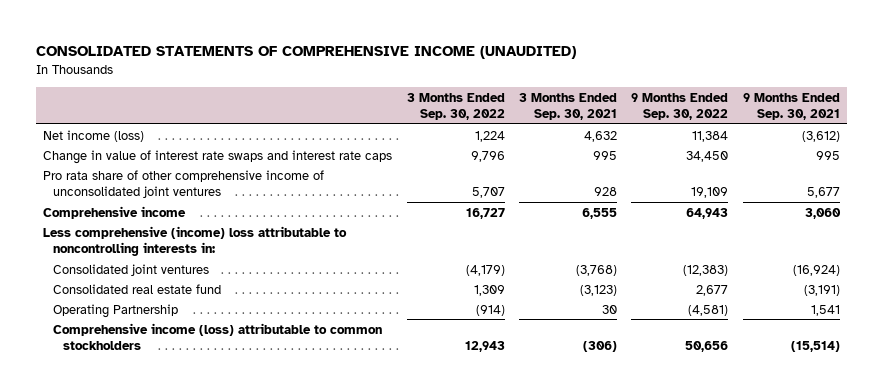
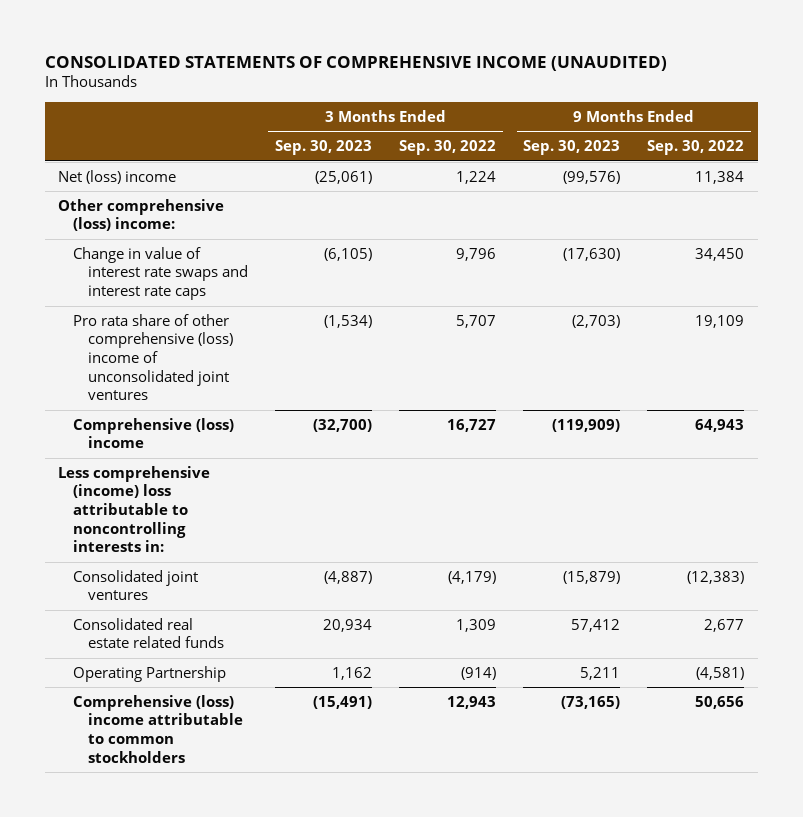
- | 3 Months Ended Sep. 30, 2022 | 3 Months Ended Sep. 30, 2021 | 9 Months Ended Sep. 30, 2022 | 9 Months Ended Sep. 30, 2021
+ | 3 Months Ended Sep. 30, 2023 | 3 Months Ended Sep. 30, 2022 | 9 Months Ended Sep. 30, 2023 | 9 Months Ended Sep. 30, 2022
- Net income (loss) | 1,224 | 4,632 | 11,384 | (3,612)
+ Net (loss) income | (25,061) | 1,224 | (99,576) | 11,384
+ Other comprehensive (loss) income:
- Pro rata share of other comprehensive income of unconsolidated joint ventures | 5,707 | 928 | 19,109 | 5,677
- Comprehensive income | 16,727 | 6,555 | 64,943 | 3,060
+ Pro rata share of other comprehensive (loss) income of unconsolidated joint ventures | (1,534) | 5,707 | (2,703) | 19,109
+ Comprehensive (loss) income | (32,700) | 16,727 | (119,909) | 64,943
- Consolidated real estate fund | 1,309 | (3,123) | 2,677 | (3,191)
+ Consolidated real estate related funds | 20,934 | 1,309 | 57,412 | 2,677
- Comprehensive income (loss) attributable to common stockholders | 12,943 | (306) | 50,656 | (15,514)
+ Comprehensive (loss) income attributable to common stockholders | (15,491) | 12,943 | (73,165) | 50,656

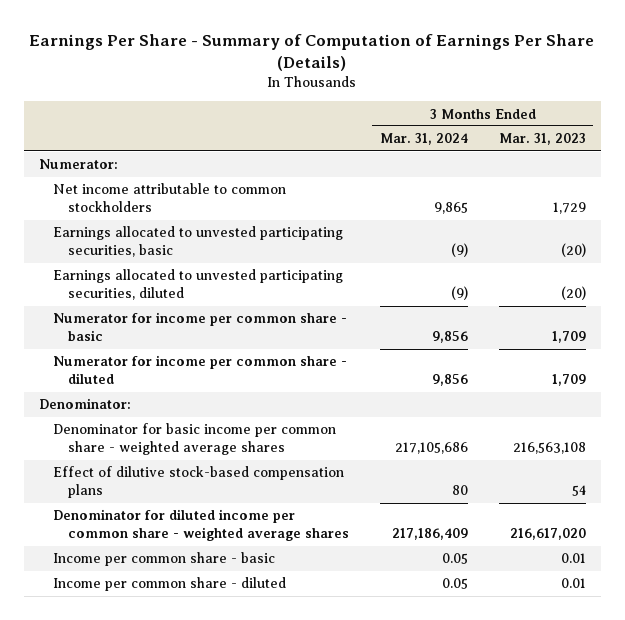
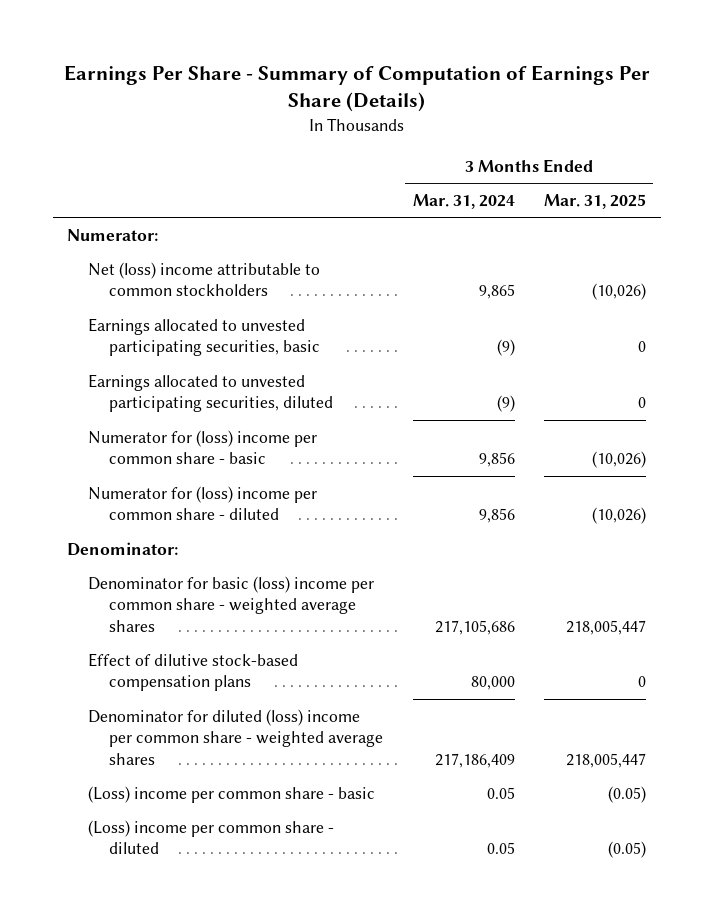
- | 3 Months Ended Mar. 31, 2024 | 3 Months Ended Mar. 31, 2023
+ | 3 Months Ended Mar. 31, 2024 | 3 Months Ended Mar. 31, 2025
- Net income attributable to common stockholders | 9,865 | 1,729
+ Net (loss) income attributable to common stockholders | 9,865 | (10,026)
- Numerator for income per common share - basic | 9,856 | 1,709
- Numerator for income per common share - diluted | 9,856 | 1,709
+ Numerator for (loss) income per common share - basic | 9,856 | (10,026)
+ Numerator for (loss) income per common share - diluted | 9,856 | (10,026)
- Denominator for basic income per common share - weighted average shares | 217,105,686 | 216,563,108
- Effect of dilutive stock-based compensation plans | 80 | 54
- Denominator for diluted income per common share - weighted average shares | 217,186,409 | 216,617,020
- Income per common share - basic | 0.05 | 0.01
- Income per common share - diluted | 0.05 | 0.01
+ Denominator for basic (loss) income per common share - weighted average shares | 217,105,686 | 218,005,447
+ Effect of dilutive stock-based compensation plans | 80,000 | 0
+ Denominator for diluted (loss) income per common share - weighted average shares | 217,186,409 | 218,005,447
+ (Loss) income per common share - basic | 0.05 | (0.05)
+ (Loss) income per common share - diluted | 0.05 | (0.05)

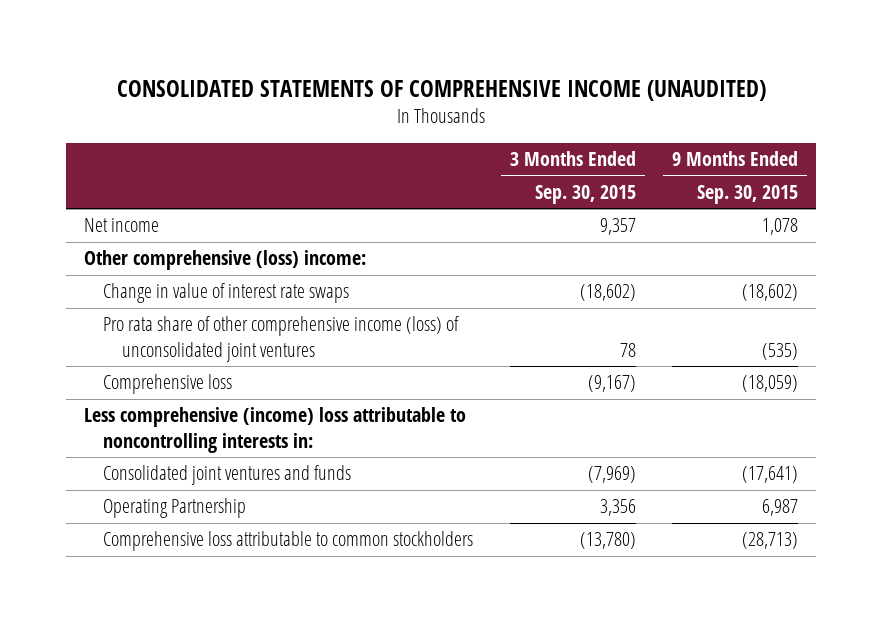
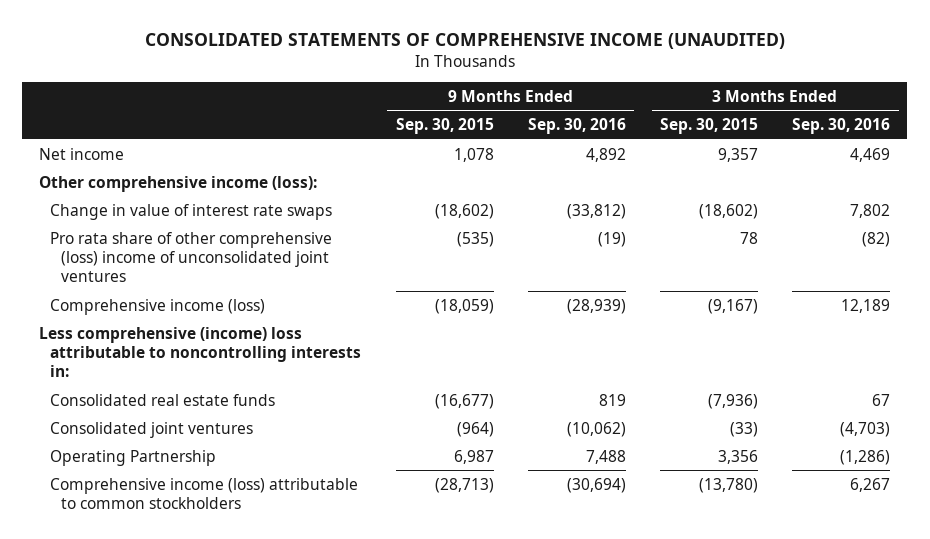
- | 3 Months Ended Sep. 30, 2015 | 9 Months Ended Sep. 30, 2015
+ | 9 Months Ended Sep. 30, 2015 | 9 Months Ended Sep. 30, 2016 | 3 Months Ended Sep. 30, 2015 | 3 Months Ended Sep. 30, 2016
- Other comprehensive (loss) income:
+ Other comprehensive income (loss):
- Pro rata share of other comprehensive income (loss) of unconsolidated joint ventures | 78 | (535)
- Comprehensive loss | (9,167) | (18,059)
+ Pro rata share of other comprehensive (loss) income of unconsolidated joint ventures | (535) | (19) | 78 | (82)
+ Comprehensive income (loss) | (18,059) | (28,939) | (9,167) | 12,189
- Consolidated joint ventures and funds | (7,969) | (17,641)
+ Consolidated real estate funds | (16,677) | 819 | (7,936) | 67
+ Consolidated joint ventures | (964) | (10,062) | (33) | (4,703)
- Comprehensive loss attributable to common stockholders | (13,780) | (28,713)
+ Comprehensive income (loss) attributable to common stockholders | (28,713) | (30,694) | (13,780) | 6,267

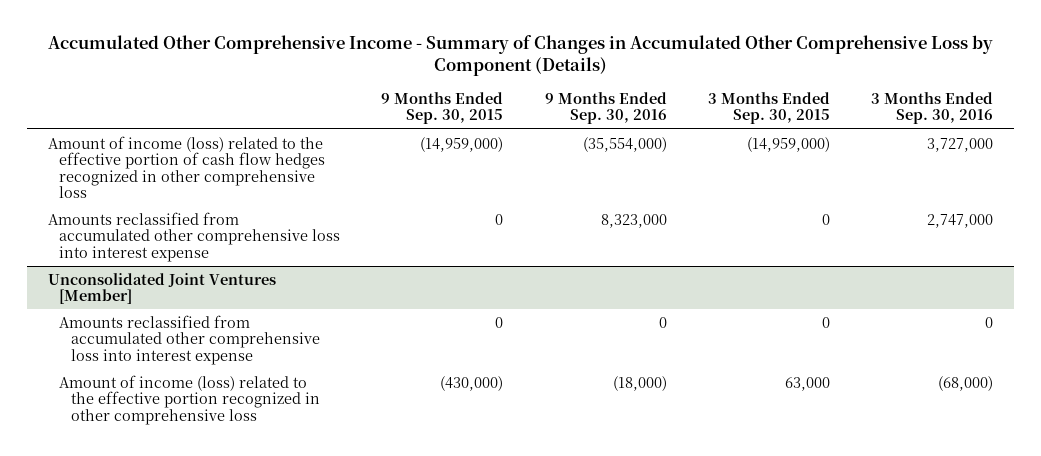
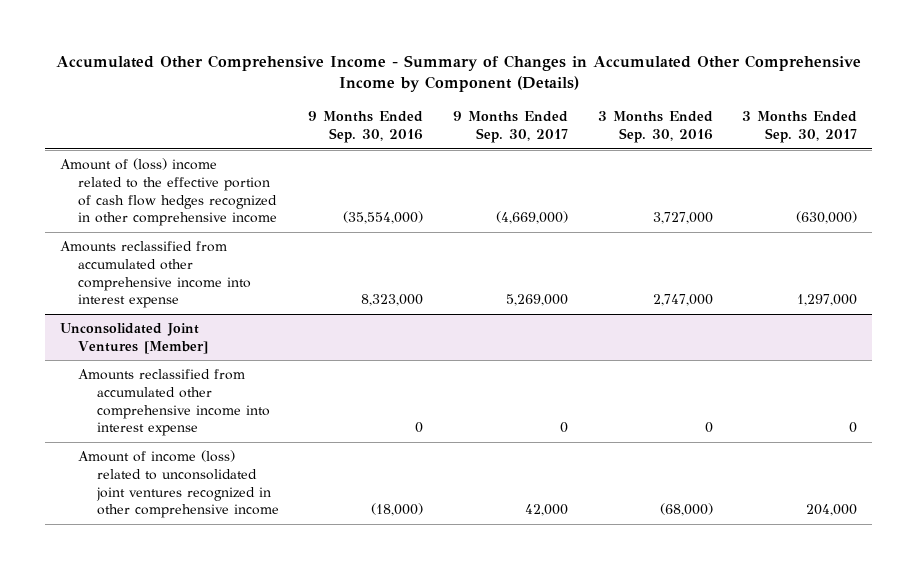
- Accumulated Other Comprehensive Income - Summary of Changes in Accumulated Other Comprehensive Loss by Component (Details)
+ Accumulated Other Comprehensive Income - Summary of Changes in Accumulated Other Comprehensive Income by Component (Details)
- | 9 Months Ended Sep. 30, 2015 | 9 Months Ended Sep. 30, 2016 | 3 Months Ended Sep. 30, 2015 | 3 Months Ended Sep. 30, 2016
+ | 9 Months Ended Sep. 30, 2016 | 9 Months Ended Sep. 30, 2017 | 3 Months Ended Sep. 30, 2016 | 3 Months Ended Sep. 30, 2017
- Amount of income (loss) related to the effective portion of cash flow hedges recognized in other comprehensive loss | (14,959,000) | (35,554,000) | (14,959,000) | 3,727,000
- Amounts reclassified from accumulated other comprehensive loss into interest expense | 0 | 8,323,000 | 0 | 2,747,000
+ Amount of (loss) income related to the effective portion of cash flow hedges recognized in other comprehensive income | (35,554,000) | (4,669,000) | 3,727,000 | (630,000)
+ Amounts reclassified from accumulated other comprehensive income into interest expense | 8,323,000 | 5,269,000 | 2,747,000 | 1,297,000
@ Unconsolidated Joint Ventures [Member]
- Amounts reclassified from accumulated other comprehensive loss into interest expense | 0 | 0 | 0 | 0
- Amount of income (loss) related to the effective portion recognized in other comprehensive loss | (430,000) | (18,000) | 63,000 | (68,000)
+ Amounts reclassified from accumulated other comprehensive income into interest expense | 0 | 0 | 0 | 0
+ Amount of income (loss) related to unconsolidated joint ventures recognized in other comprehensive income | (18,000) | 42,000 | (68,000) | 204,000

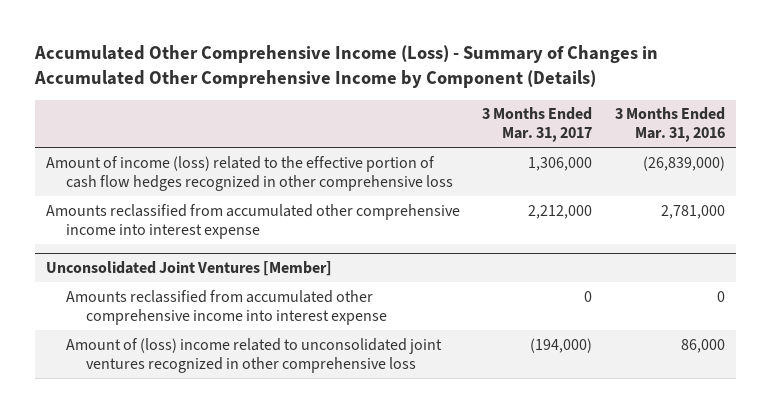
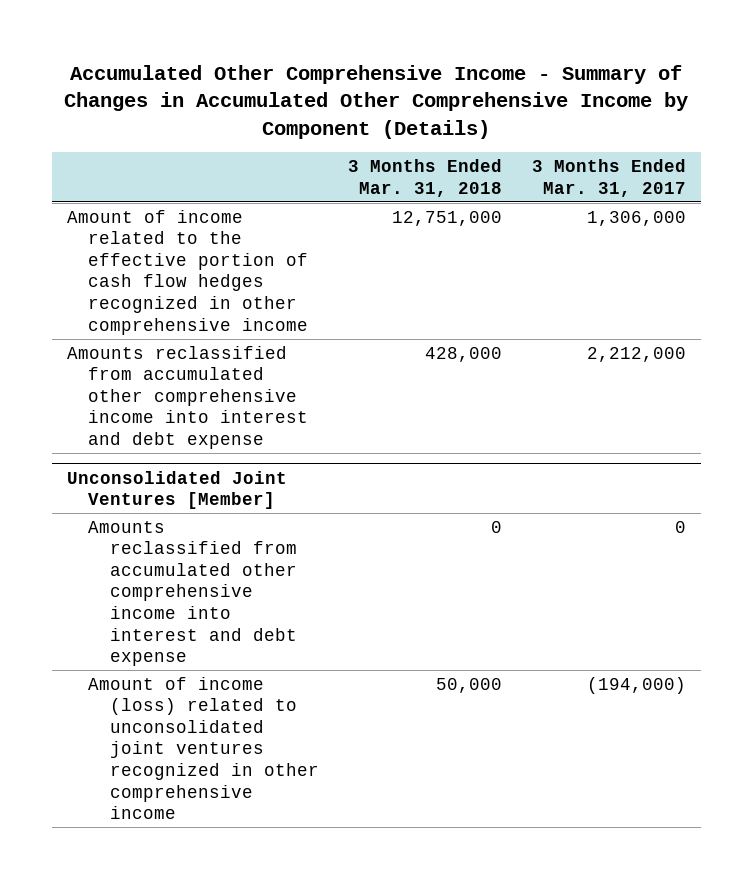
- Accumulated Other Comprehensive Income (Loss) - Summary of Changes in Accumulated Other Comprehensive Income by Component (Details)
+ Accumulated Other Comprehensive Income - Summary of Changes in Accumulated Other Comprehensive Income by Component (Details)
- | 3 Months Ended Mar. 31, 2017 | 3 Months Ended Mar. 31, 2016
+ | 3 Months Ended Mar. 31, 2018 | 3 Months Ended Mar. 31, 2017
- Amount of income (loss) related to the effective portion of cash flow hedges recognized in other comprehensive loss | 1,306,000 | (26,839,000)
- Amounts reclassified from accumulated other comprehensive income into interest expense | 2,212,000 | 2,781,000
+ Amount of income related to the effective portion of cash flow hedges recognized in other comprehensive income | 12,751,000 | 1,306,000
+ Amounts reclassified from accumulated other comprehensive income into interest and debt expense | 428,000 | 2,212,000
@ Unconsolidated Joint Ventures [Member]
- Amounts reclassified from accumulated other comprehensive income into interest expense | 0 | 0
- Amount of (loss) income related to unconsolidated joint ventures recognized in other comprehensive loss | (194,000) | 86,000
+ Amounts reclassified from accumulated other comprehensive income into interest and debt expense | 0 | 0
+ Amount of income (loss) related to unconsolidated joint ventures recognized in other comprehensive income | 50,000 | (194,000)

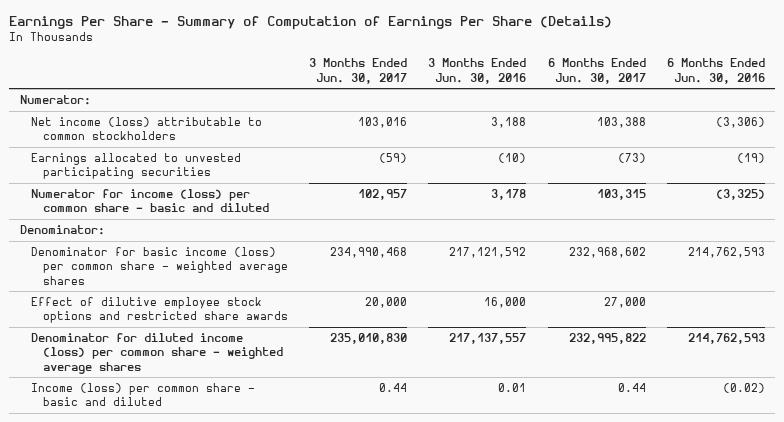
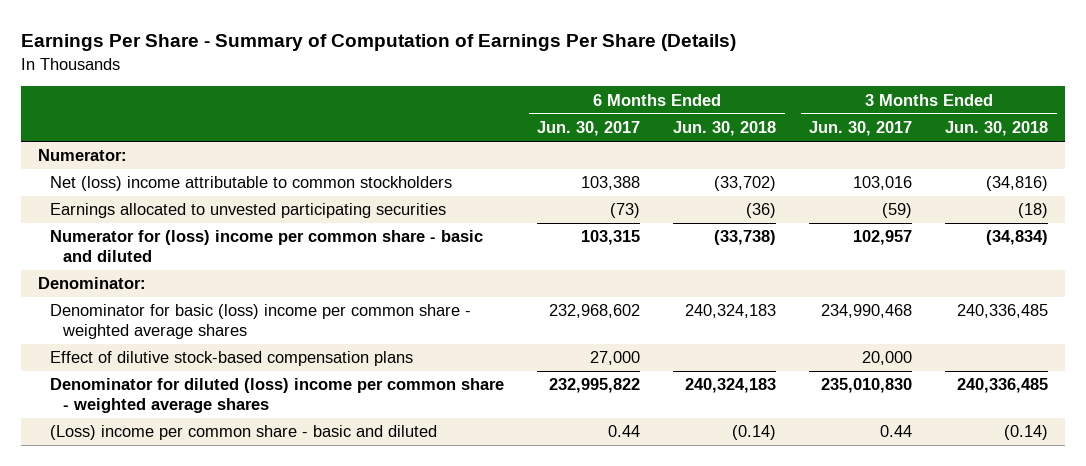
- | 3 Months Ended Jun. 30, 2017 | 3 Months Ended Jun. 30, 2016 | 6 Months Ended Jun. 30, 2017 | 6 Months Ended Jun. 30, 2016
+ | 6 Months Ended Jun. 30, 2017 | 6 Months Ended Jun. 30, 2018 | 3 Months Ended Jun. 30, 2017 | 3 Months Ended Jun. 30, 2018
- Net income (loss) attributable to common stockholders | 103,016 | 3,188 | 103,388 | (3,306)
+ Net (loss) income attributable to common stockholders | 103,388 | (33,702) | 103,016 | (34,816)
- Numerator for income (loss) per common share - basic and diluted | 102,957 | 3,178 | 103,315 | (3,325)
+ Numerator for (loss) income per common share - basic and diluted | 103,315 | (33,738) | 102,957 | (34,834)
- Denominator for basic income (loss) per common share - weighted average shares | 234,990,468 | 217,121,592 | 232,968,602 | 214,762,593
- Effect of dilutive employee stock options and restricted share awards | 20,000 | 16,000 | 27,000 |
- Denominator for diluted income (loss) per common share - weighted average shares | 235,010,830 | 217,137,557 | 232,995,822 | 214,762,593
- Income (loss) per common share - basic and diluted | 0.44 | 0.01 | 0.44 | (0.02)
+ Denominator for basic (loss) income per common share - weighted average shares | 232,968,602 | 240,324,183 | 234,990,468 | 240,336,485
+ Effect of dilutive stock-based compensation plans | 27,000 | | 20,000 |
+ Denominator for diluted (loss) income per common share - weighted average shares | 232,995,822 | 240,324,183 | 235,010,830 | 240,336,485
+ (Loss) income per common share - basic and diluted | 0.44 | (0.14) | 0.44 | (0.14)

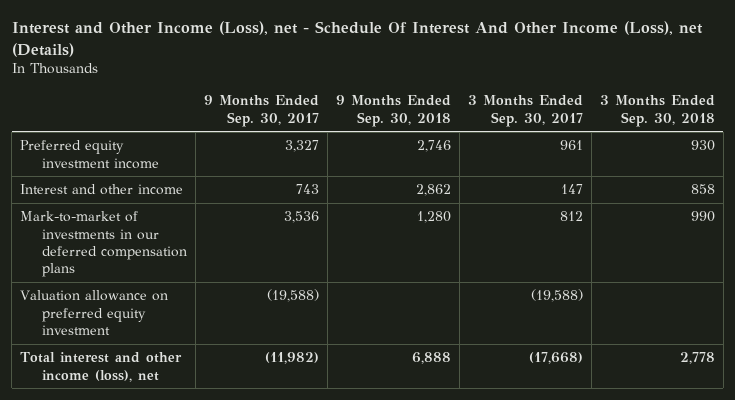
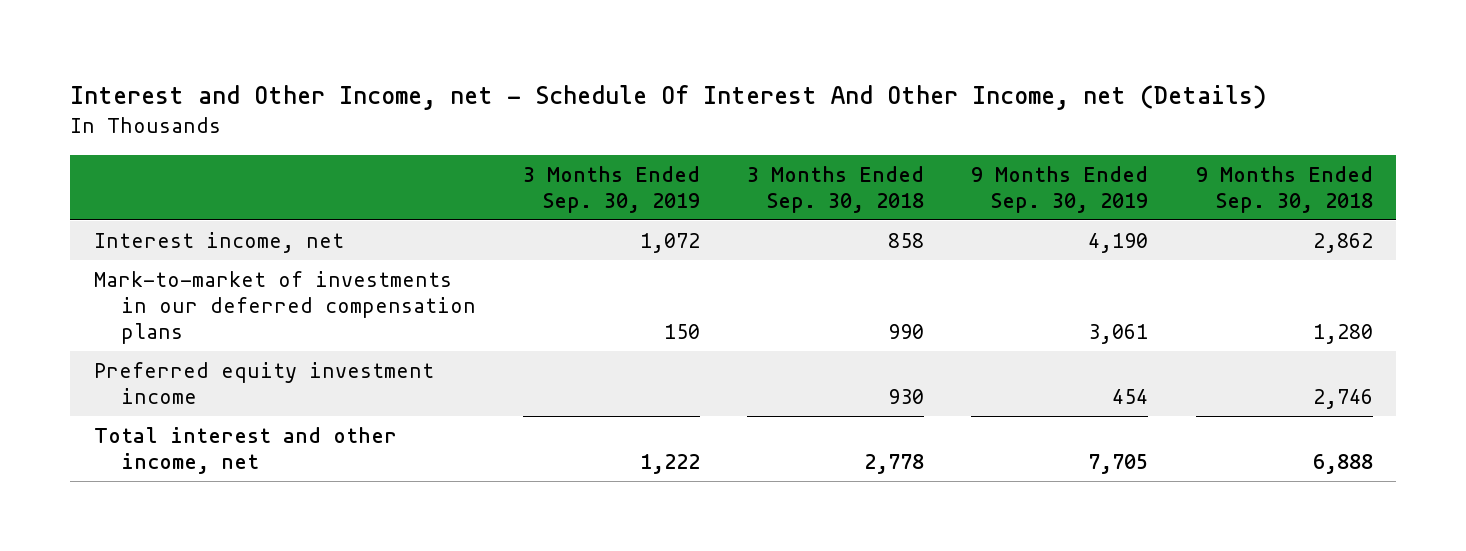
- Interest and Other Income (Loss), net - Schedule Of Interest And Other Income (Loss), net (Details)
+ Interest and Other Income, net - Schedule Of Interest And Other Income, net (Details)
- | 9 Months Ended Sep. 30, 2017 | 9 Months Ended Sep. 30, 2018 | 3 Months Ended Sep. 30, 2017 | 3 Months Ended Sep. 30, 2018
+ | 3 Months Ended Sep. 30, 2019 | 3 Months Ended Sep. 30, 2018 | 9 Months Ended Sep. 30, 2019 | 9 Months Ended Sep. 30, 2018
- Interest and other income | 743 | 2,862 | 147 | 858
+ Interest income, net | 1,072 | 858 | 4,190 | 2,862
- Valuation allowance on preferred equity investment | (19,588) | | (19,588) |
- Total interest and other income (loss), net | (11,982) | 6,888 | (17,668) | 2,778
moved down: Preferred equity investment income | | 930 | 454 | 2,746
+ Total interest and other income, net | 1,222 | 2,778 | 7,705 | 6,888

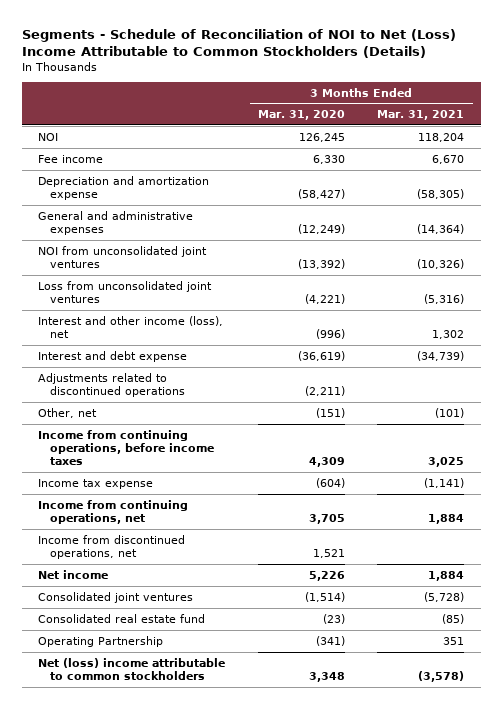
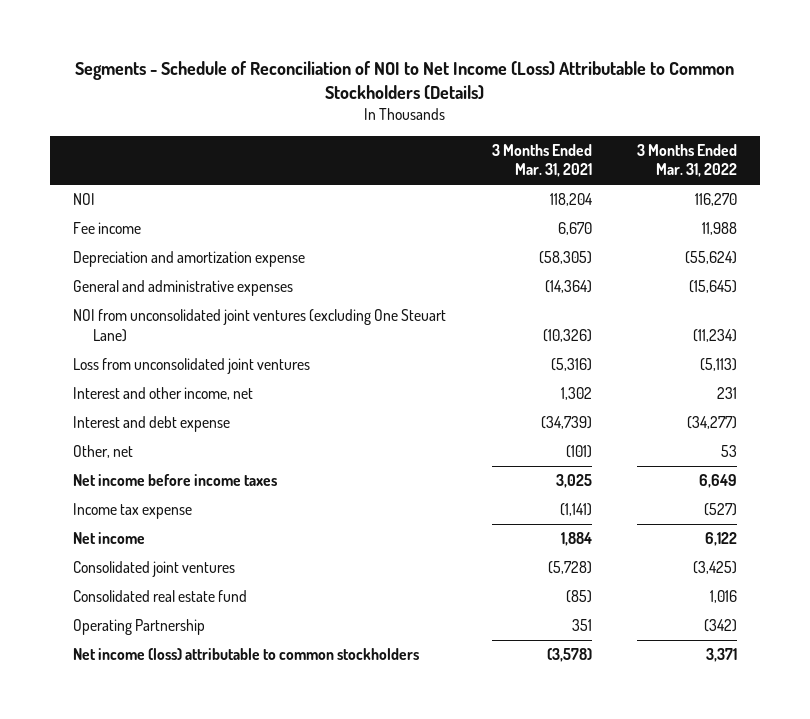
- Segments - Schedule of Reconciliation of NOI to Net (Loss) Income Attributable to Common Stockholders (Details)
+ Segments - Schedule of Reconciliation of NOI to Net Income (Loss) Attributable to Common Stockholders (Details)
- | 3 Months Ended Mar. 31, 2020 | 3 Months Ended Mar. 31, 2021
+ | 3 Months Ended Mar. 31, 2021 | 3 Months Ended Mar. 31, 2022
- NOI from unconsolidated joint ventures | (13,392) | (10,326)
+ NOI from unconsolidated joint ventures (excluding One Steuart Lane) | (10,326) | (11,234)
- Interest and other income (loss), net | (996) | 1,302
+ Interest and other income, net | 1,302 | 231
- Adjustments related to discontinued operations | (2,211) |
- Income from continuing operations, before income taxes | 4,309 | 3,025
+ Net income before income taxes | 3,025 | 6,649
- Income from continuing operations, net | 3,705 | 1,884
- Income from discontinued operations, net | 1,521 |
- Net (loss) income attributable to common stockholders | 3,348 | (3,578)
+ Net income (loss) attributable to common stockholders | (3,578) | 3,371

